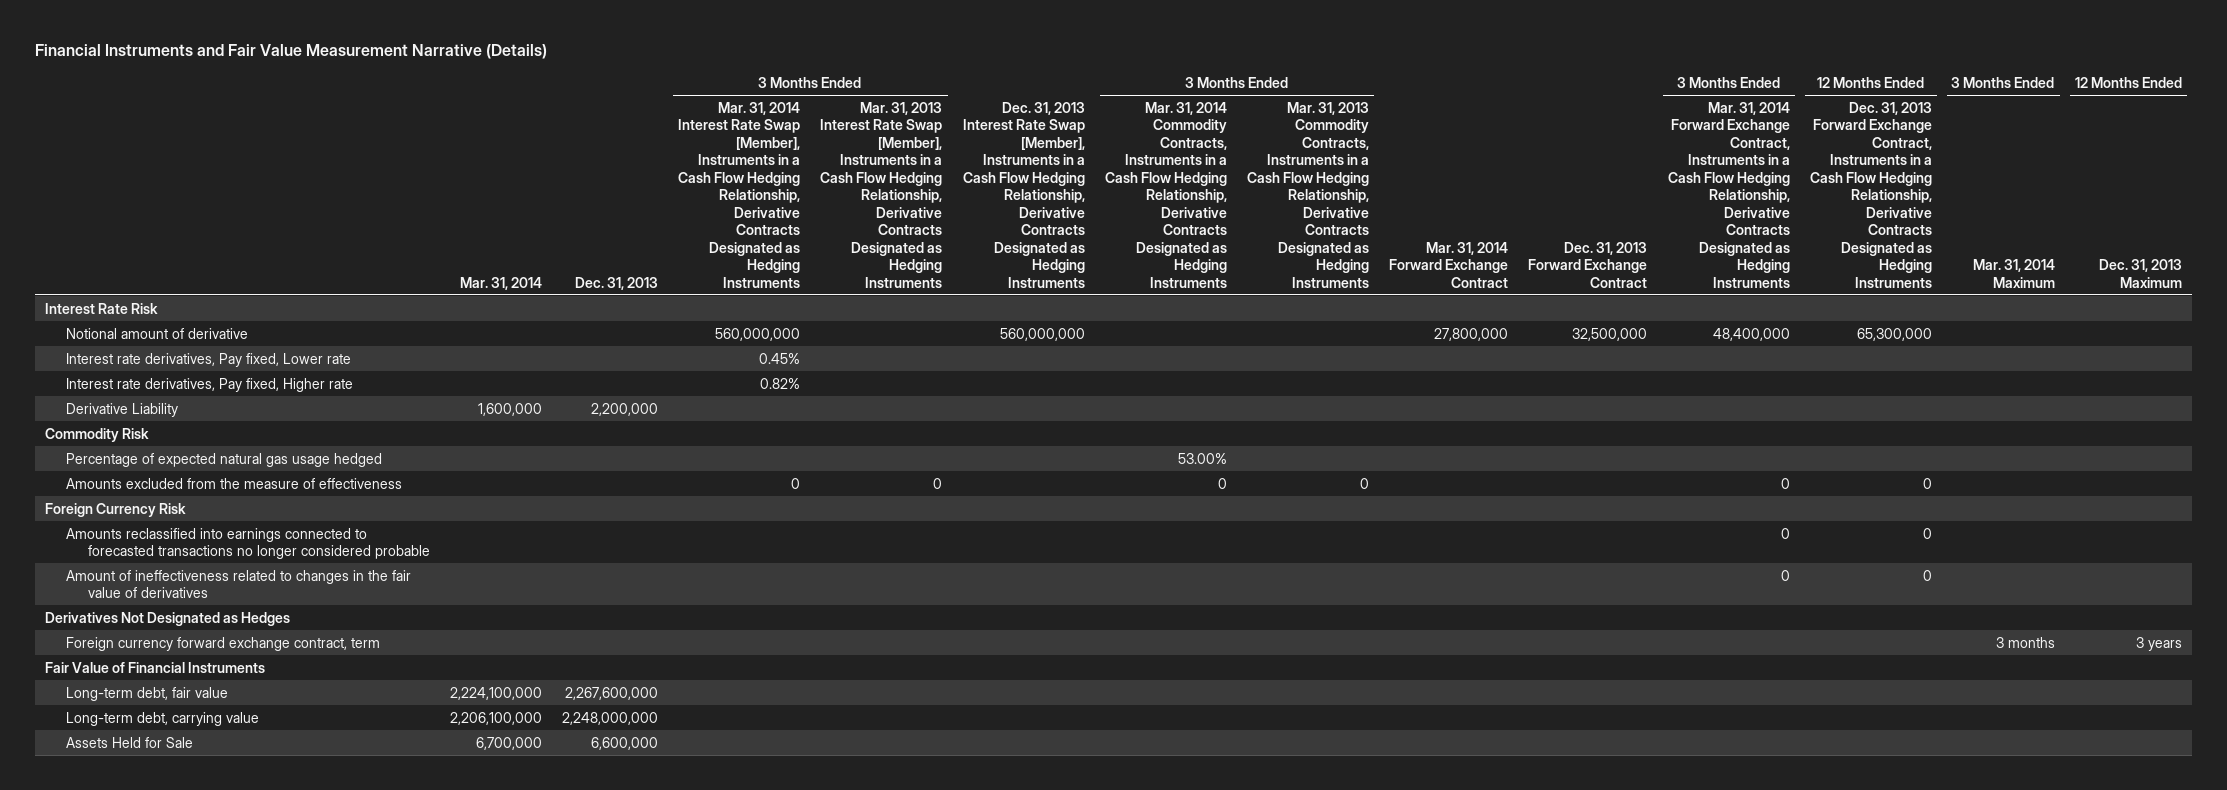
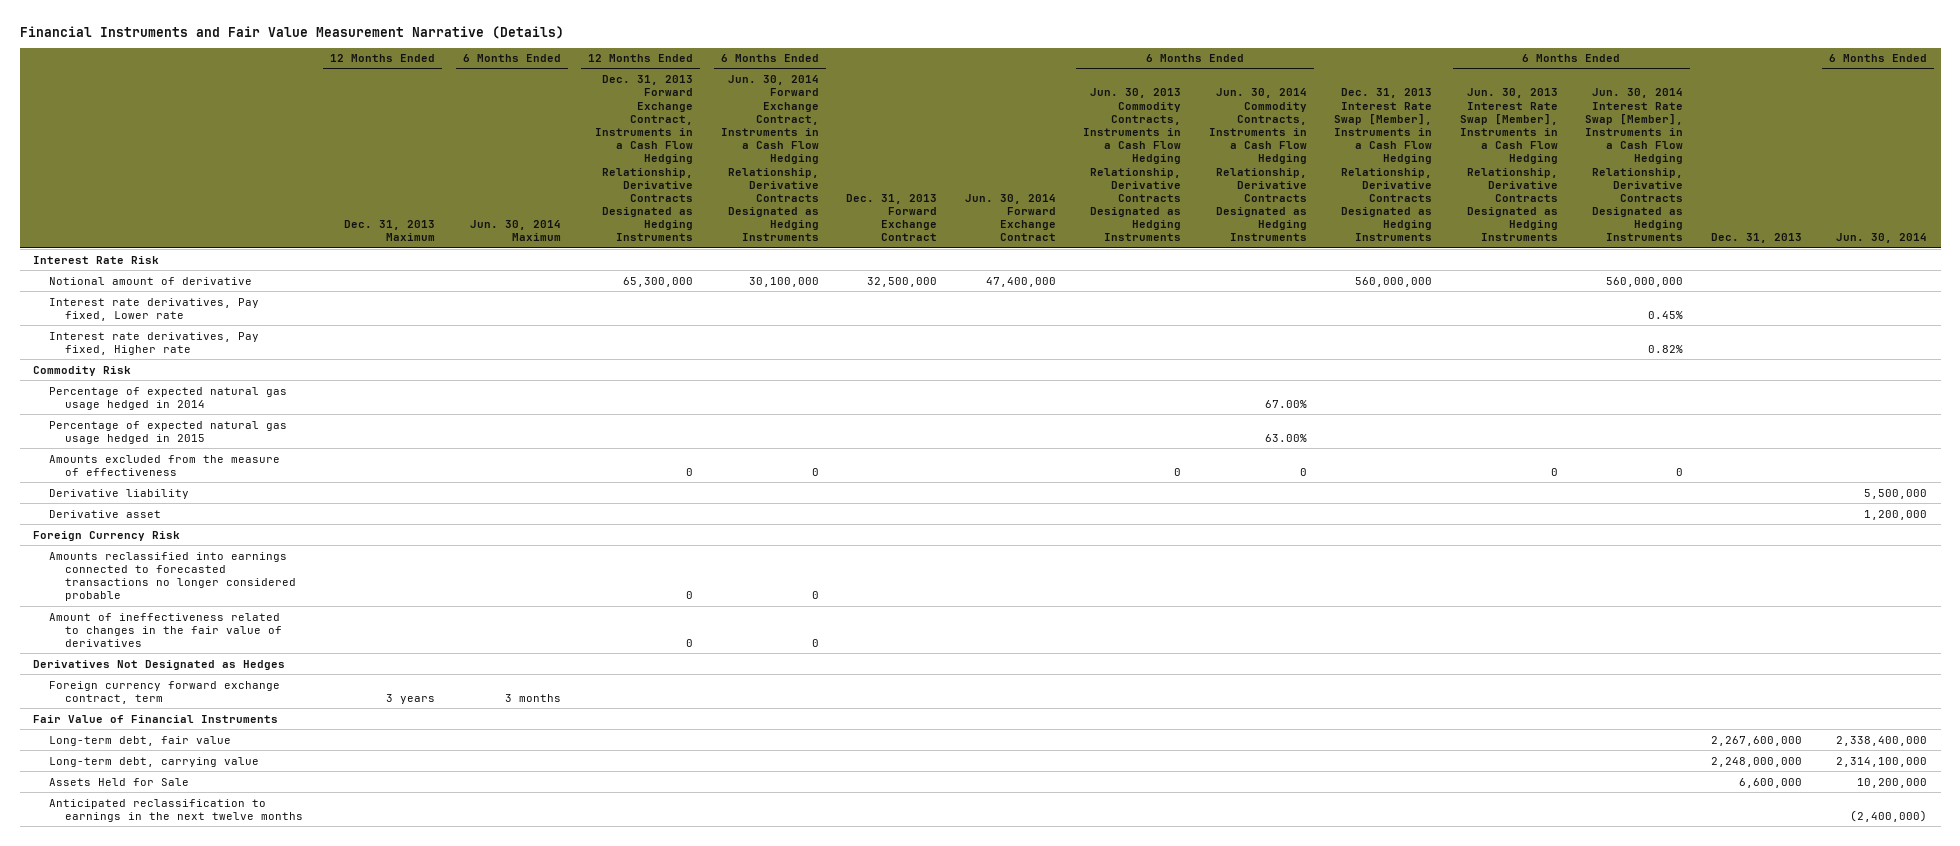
- | Mar. 31, 2014 | Dec. 31, 2013 | 3 Months Ended Mar. 31, 2014 Interest Rate Swap [Member], Instruments in a Cash Flow Hedging Relationship, Derivative Contracts Designated as Hedging Instruments | 3 Months Ended Mar. 31, 2013 Interest Rate Swap [Member], Instruments in a Cash Flow Hedging Relationship, Derivative Contracts Designated as Hedging Instruments | Dec. 31, 2013 Interest Rate Swap [Member], Instruments in a Cash Flow Hedging Relationship, Derivative Contracts Designated as Hedging Instruments | 3 Months Ended Mar. 31, 2014 Commodity Contracts, Instruments in a Cash Flow Hedging Relationship, Derivative Contracts Designated as Hedging Instruments | 3 Months Ended Mar. 31, 2013 Commodity Contracts, Instruments in a Cash Flow Hedging Relationship, Derivative Contracts Designated as Hedging Instruments | Mar. 31, 2014 Forward Exchange Contract | Dec. 31, 2013 Forward Exchange Contract | 3 Months Ended Mar. 31, 2014 Forward Exchange Contract, Instruments in a Cash Flow Hedging Relationship, Derivative Contracts Designated as Hedging Instruments | 12 Months Ended Dec. 31, 2013 Forward Exchange Contract, Instruments in a Cash Flow Hedging Relationship, Derivative Contracts Designated as Hedging Instruments | 3 Months Ended Mar. 31, 2014 Maximum | 12 Months Ended Dec. 31, 2013 Maximum
+ | 12 Months Ended Dec. 31, 2013 Maximum | 6 Months Ended Jun. 30, 2014 Maximum | 12 Months Ended Dec. 31, 2013 Forward Exchange Contract, Instruments in a Cash Flow Hedging Relationship, Derivative Contracts Designated as Hedging Instruments | 6 Months Ended Jun. 30, 2014 Forward Exchange Contract, Instruments in a Cash Flow Hedging Relationship, Derivative Contracts Designated as Hedging Instruments | Dec. 31, 2013 Forward Exchange Contract | Jun. 30, 2014 Forward Exchange Contract | 6 Months Ended Jun. 30, 2013 Commodity Contracts, Instruments in a Cash Flow Hedging Relationship, Derivative Contracts Designated as Hedging Instruments | 6 Months Ended Jun. 30, 2014 Commodity Contracts, Instruments in a Cash Flow Hedging Relationship, Derivative Contracts Designated as Hedging Instruments | Dec. 31, 2013 Interest Rate Swap [Member], Instruments in a Cash Flow Hedging Relationship, Derivative Contracts Designated as Hedging Instruments | 6 Months Ended Jun. 30, 2013 Interest Rate Swap [Member], Instruments in a Cash Flow Hedging Relationship, Derivative Contracts Designated as Hedging Instruments | 6 Months Ended Jun. 30, 2014 Interest Rate Swap [Member], Instruments in a Cash Flow Hedging Relationship, Derivative Contracts Designated as Hedging Instruments | Dec. 31, 2013 | 6 Months Ended Jun. 30, 2014
- Derivative Liability | 1,600,000 | 2,200,000 | | | | | | | | | | |
- Percentage of expected natural gas usage hedged | | | | | | 53.00% | | | | | | |
+ Percentage of expected natural gas usage hedged in 2014 | | | | | | | | 67.00% | | | | |
+ Percentage of expected natural gas usage hedged in 2015 | | | | | | | | 63.00% | | | | |
+ Derivative liability | | | | | | | | | | | | | 5,500,000
+ Derivative asset | | | | | | | | | | | | | 1,200,000
+ Anticipated reclassification to earnings in the next twelve months | | | | | | | | | | | | | (2,400,000)

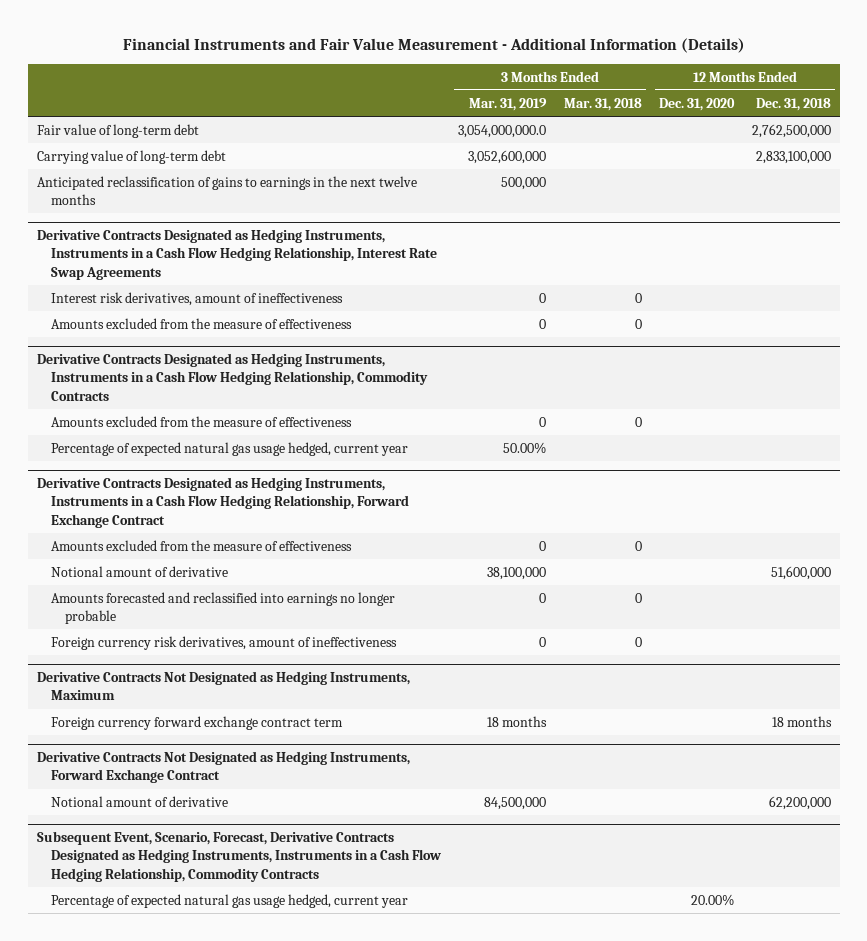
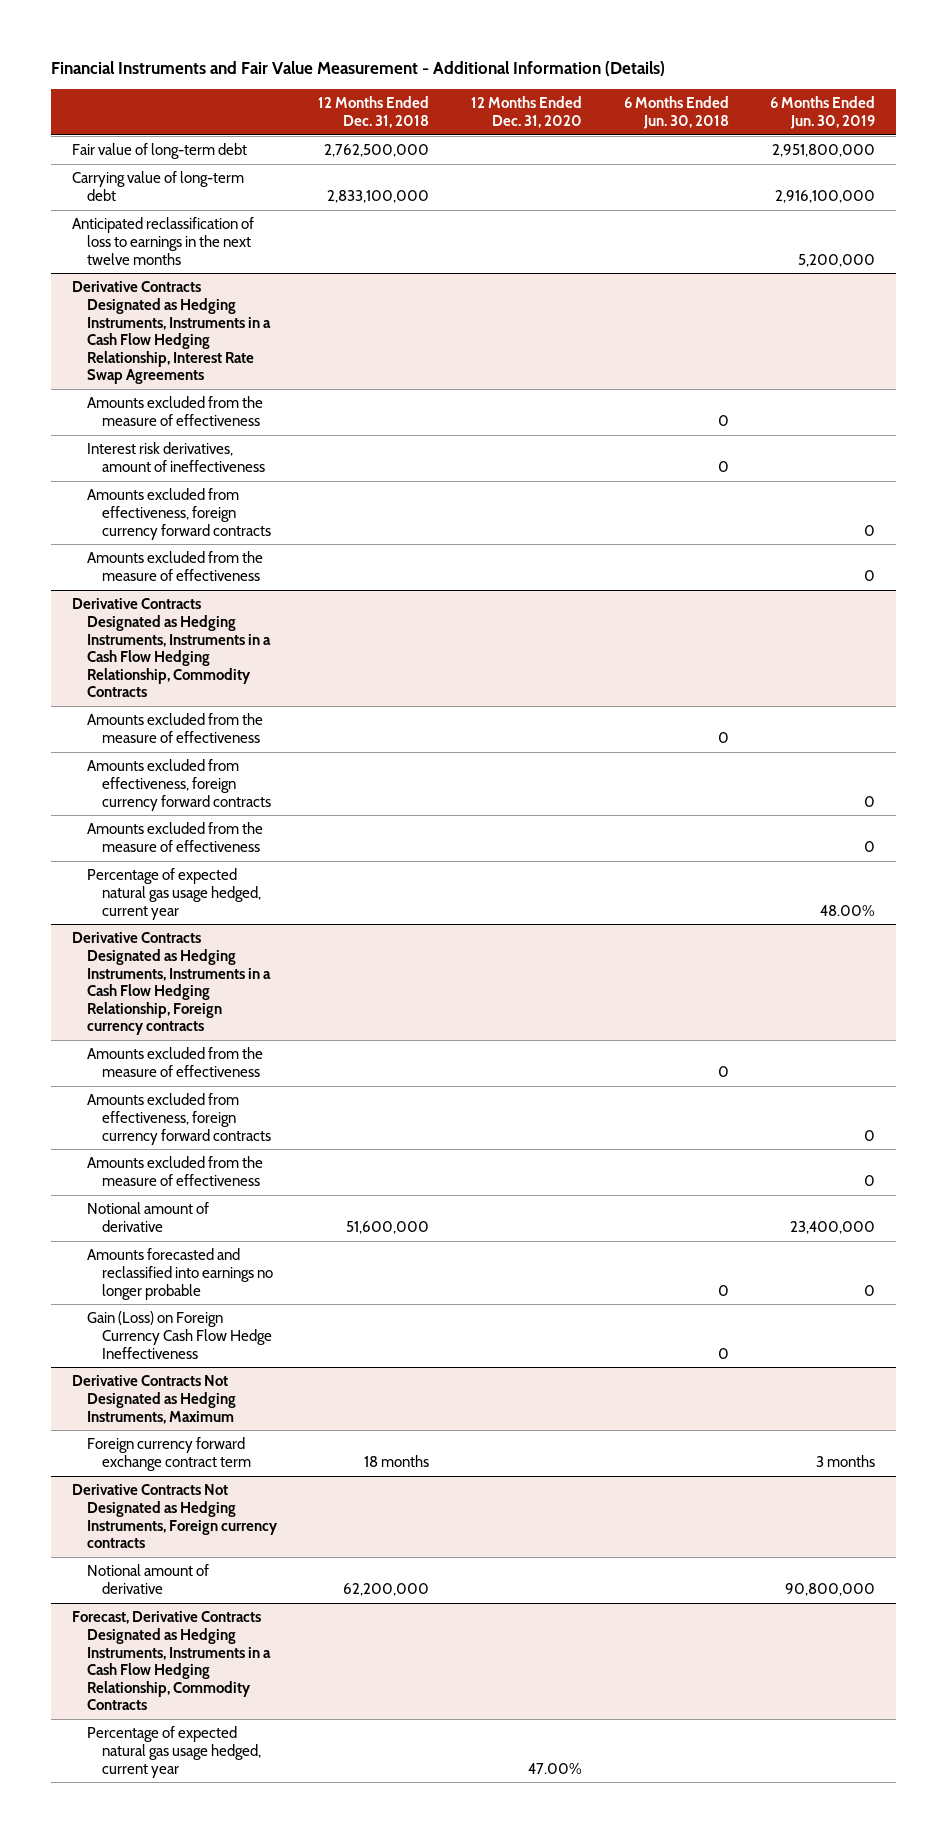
- | 3 Months Ended Mar. 31, 2019 | 3 Months Ended Mar. 31, 2018 | 12 Months Ended Dec. 31, 2020 | 12 Months Ended Dec. 31, 2018
+ | 12 Months Ended Dec. 31, 2018 | 12 Months Ended Dec. 31, 2020 | 6 Months Ended Jun. 30, 2018 | 6 Months Ended Jun. 30, 2019
- Anticipated reclassification of gains to earnings in the next twelve months | 500,000 | | |
+ Anticipated reclassification of loss to earnings in the next twelve months | | | | 5,200,000
@ Derivative Contracts Designated as Hedging Instruments, Instruments in a Cash Flow Hedging Relationship, Interest Rate Swap Agreements
+ Amounts excluded from the measure of effectiveness | | | 0 |
+ Amounts excluded from effectiveness, foreign currency forward contracts | | | | 0
@ Derivative Contracts Designated as Hedging Instruments, Instruments in a Cash Flow Hedging Relationship, Commodity Contracts
+ Amounts excluded from effectiveness, foreign currency forward contracts | | | | 0
+ Amounts excluded from the measure of effectiveness | | | | 0
- Derivative Contracts Designated as Hedging Instruments, Instruments in a Cash Flow Hedging Relationship, Forward Exchange Contract
+ Derivative Contracts Designated as Hedging Instruments, Instruments in a Cash Flow Hedging Relationship, Foreign currency contracts
+ Amounts excluded from effectiveness, foreign currency forward contracts | | | | 0
+ Amounts excluded from the measure of effectiveness | | | | 0
- Foreign currency risk derivatives, amount of ineffectiveness | 0 | 0 | |
+ Gain (Loss) on Foreign Currency Cash Flow Hedge Ineffectiveness | | | 0 |
- Derivative Contracts Not Designated as Hedging Instruments, Forward Exchange Contract
+ Derivative Contracts Not Designated as Hedging Instruments, Foreign currency contracts
- Subsequent Event, Scenario, Forecast, Derivative Contracts Designated as Hedging Instruments, Instruments in a Cash Flow Hedging Relationship, Commodity Contracts
- Percentage of expected natural gas usage hedged, current year | | | 20.00% |
+ Forecast, Derivative Contracts Designated as Hedging Instruments, Instruments in a Cash Flow Hedging Relationship, Commodity Contracts
+ Percentage of expected natural gas usage hedged, current year | | 47.00% | |

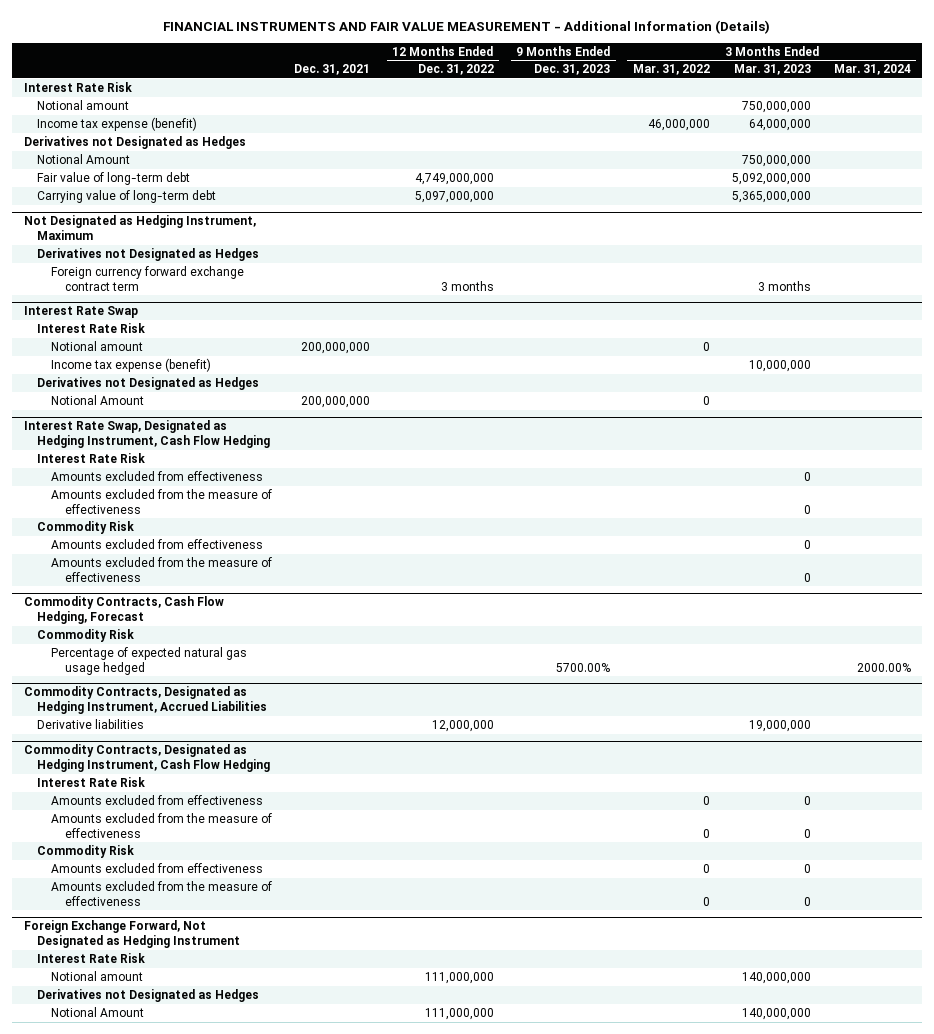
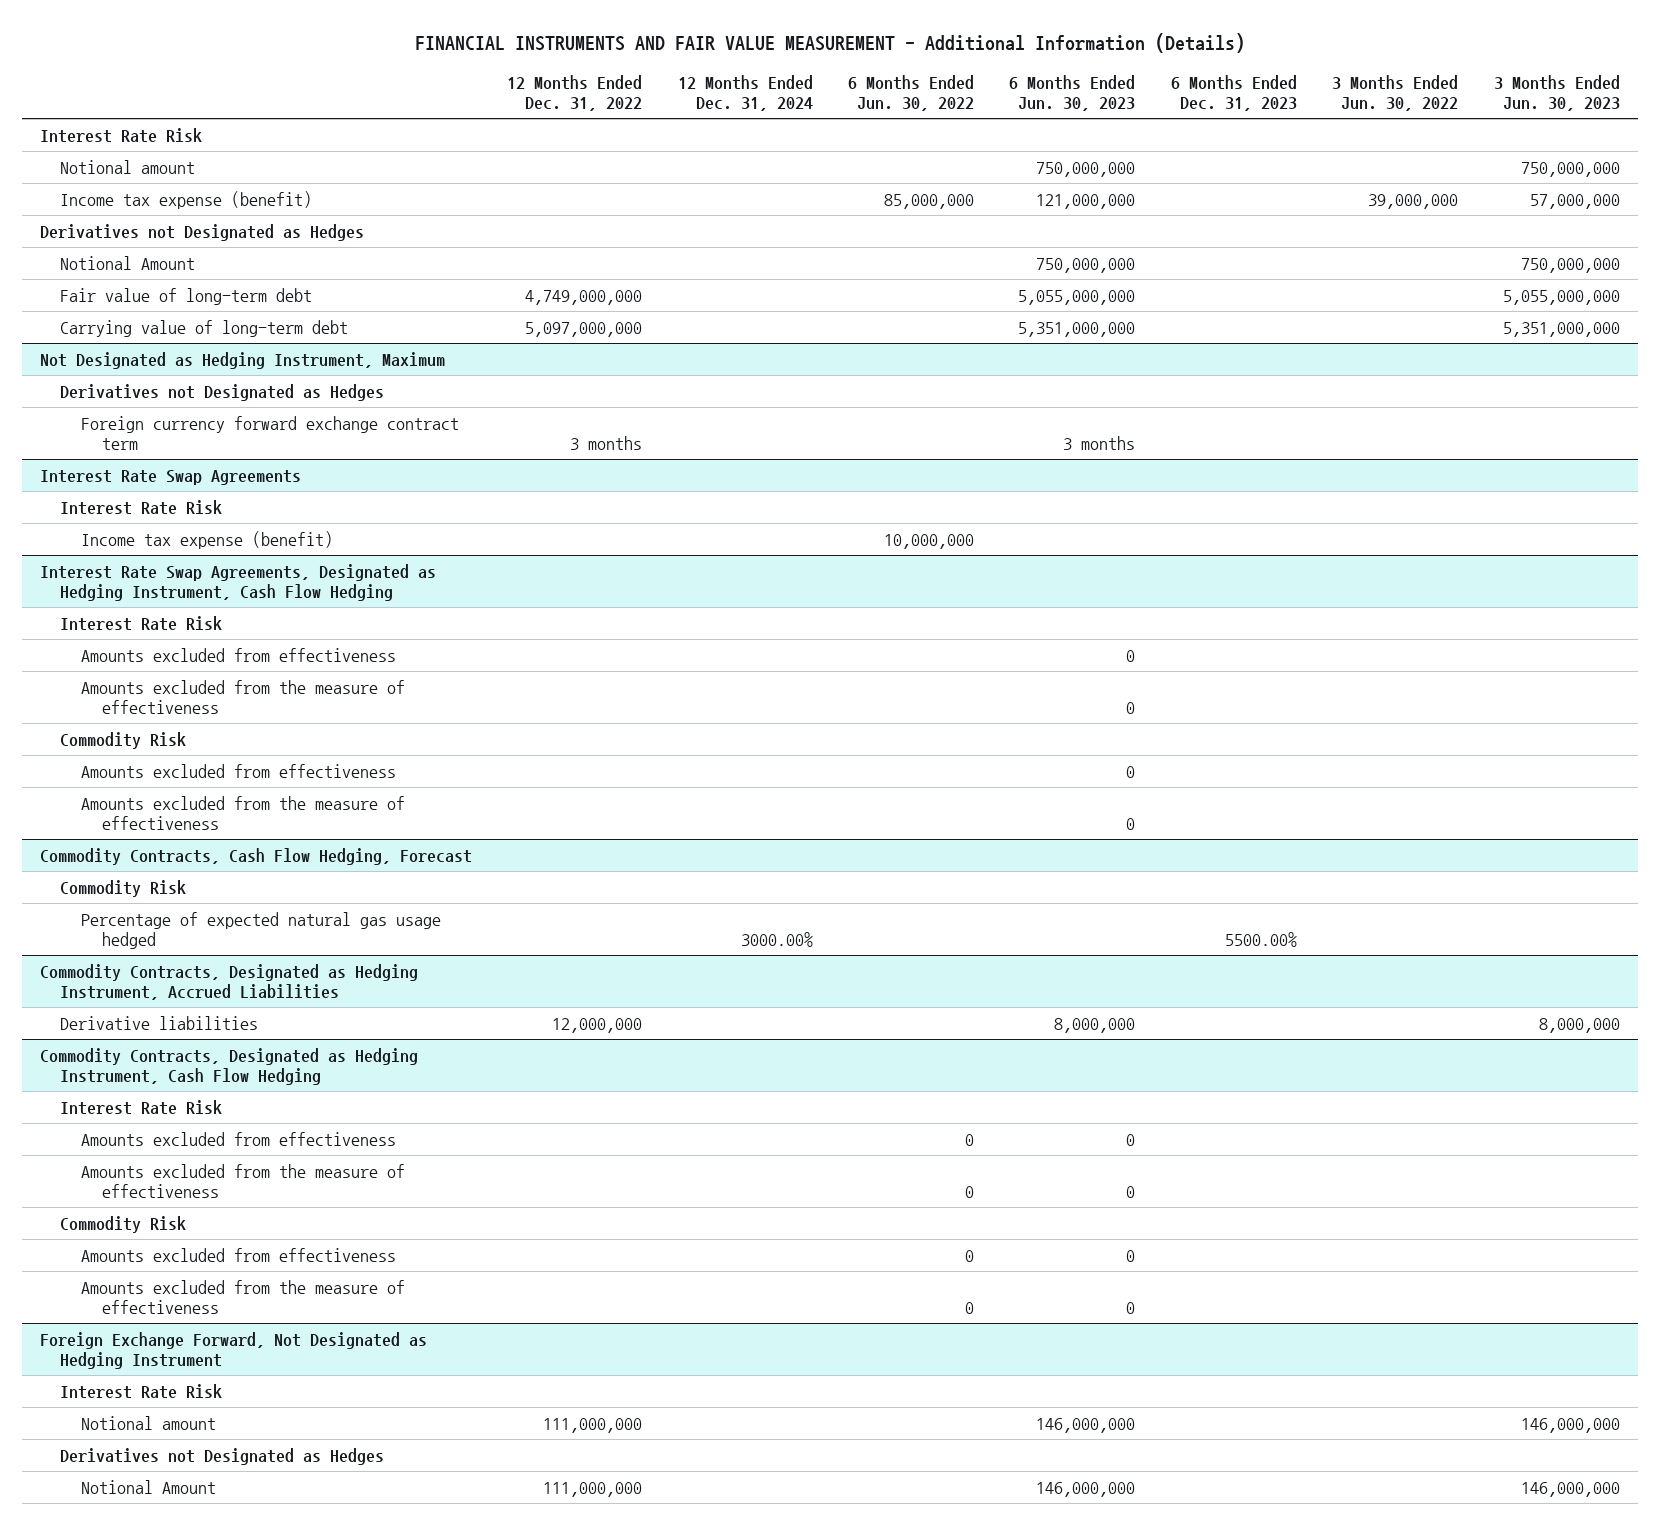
- | Dec. 31, 2021 | 12 Months Ended Dec. 31, 2022 | 9 Months Ended Dec. 31, 2023 | 3 Months Ended Mar. 31, 2022 | 3 Months Ended Mar. 31, 2023 | 3 Months Ended Mar. 31, 2024
+ | 12 Months Ended Dec. 31, 2022 | 12 Months Ended Dec. 31, 2024 | 6 Months Ended Jun. 30, 2022 | 6 Months Ended Jun. 30, 2023 | 6 Months Ended Dec. 31, 2023 | 3 Months Ended Jun. 30, 2022 | 3 Months Ended Jun. 30, 2023
- Interest Rate Swap
+ Interest Rate Swap Agreements
- Notional amount | 200,000,000 | | | 0 | |
- Derivatives not Designated as Hedges
- Notional Amount | 200,000,000 | | | 0 | |
- Interest Rate Swap, Designated as Hedging Instrument, Cash Flow Hedging
+ Interest Rate Swap Agreements, Designated as Hedging Instrument, Cash Flow Hedging

